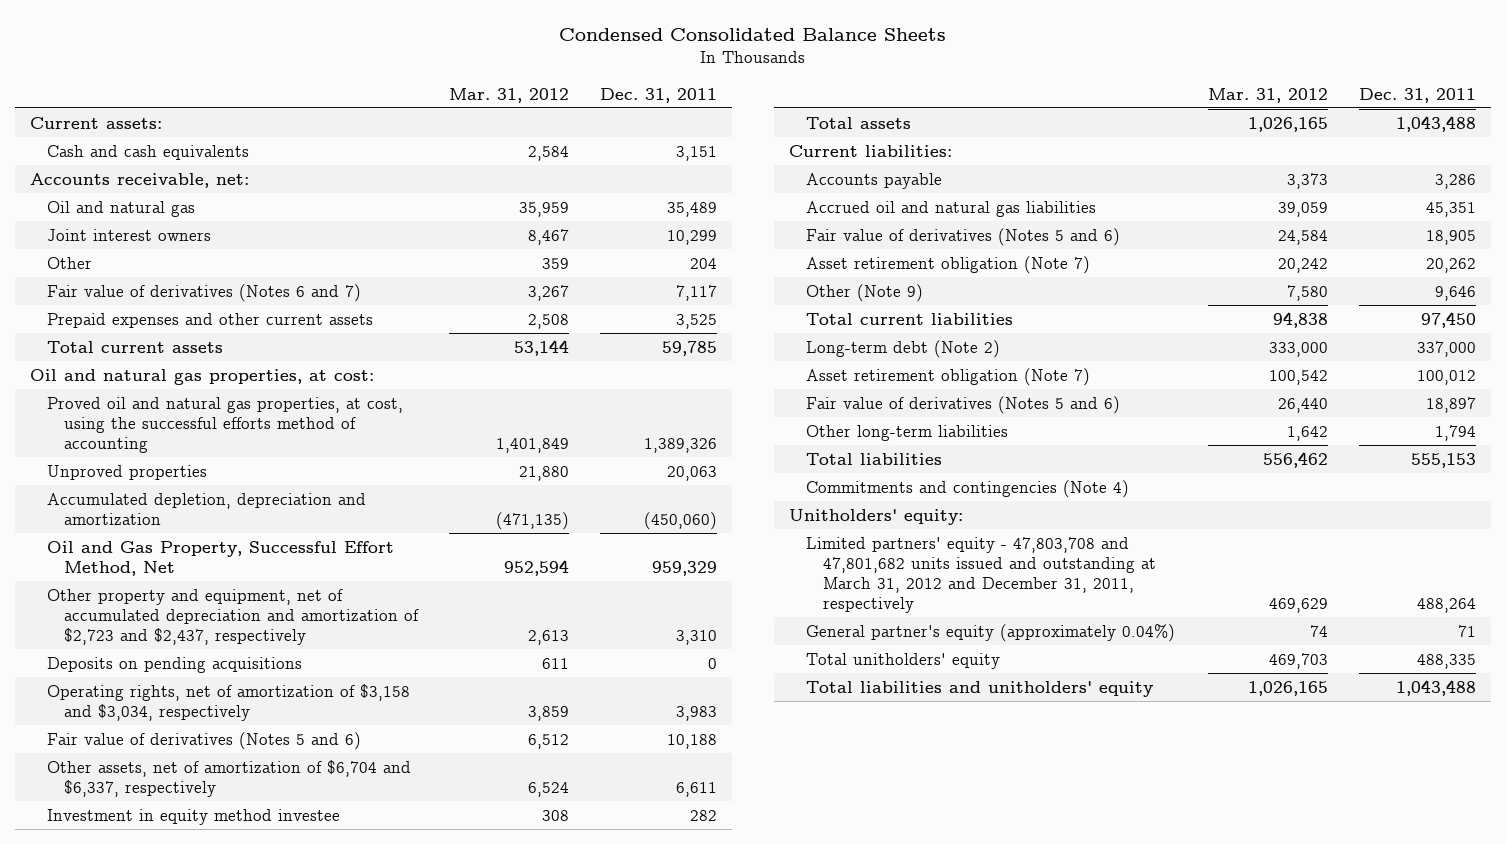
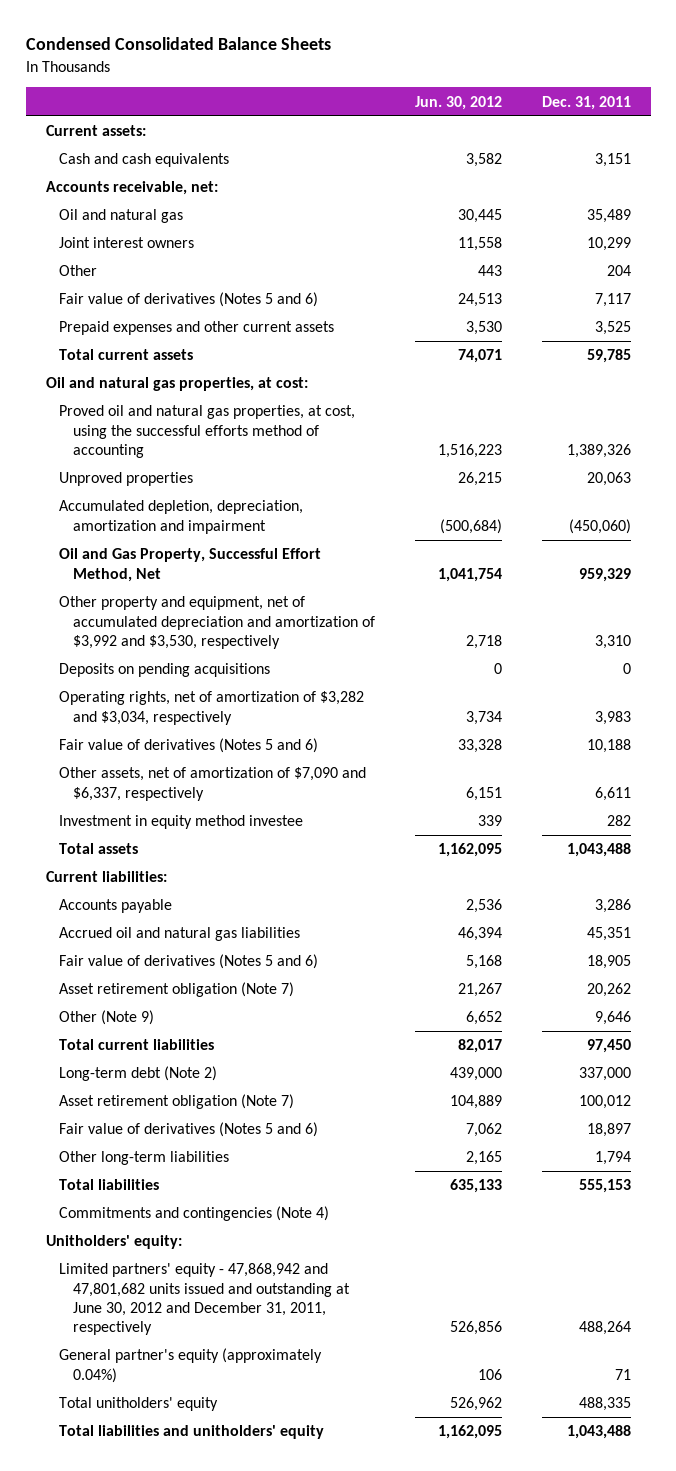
- | Mar. 31, 2012 | Dec. 31, 2011
+ | Jun. 30, 2012 | Dec. 31, 2011
- Fair value of derivatives (Notes 6 and 7) | 3,267 | 7,117
+ Fair value of derivatives (Notes 5 and 6) | 24,513 | 7,117
- Accumulated depletion, depreciation and amortization | (471,135) | (450,060)
+ Accumulated depletion, depreciation, amortization and impairment | (500,684) | (450,060)
- Other property and equipment, net of accumulated depreciation and amortization of $2,723 and $2,437, respectively | 2,613 | 3,310
+ Other property and equipment, net of accumulated depreciation and amortization of $3,992 and $3,530, respectively | 2,718 | 3,310
- Operating rights, net of amortization of $3,158 and $3,034, respectively | 3,859 | 3,983
+ Operating rights, net of amortization of $3,282 and $3,034, respectively | 3,734 | 3,983
- Other assets, net of amortization of $6,704 and $6,337, respectively | 6,524 | 6,611
+ Other assets, net of amortization of $7,090 and $6,337, respectively | 6,151 | 6,611
- Limited partners' equity - 47,803,708 and 47,801,682 units issued and outstanding at March 31, 2012 and December 31, 2011, respectively | 469,629 | 488,264
+ Limited partners' equity - 47,868,942 and 47,801,682 units issued and outstanding at June 30, 2012 and December 31, 2011, respectively | 526,856 | 488,264

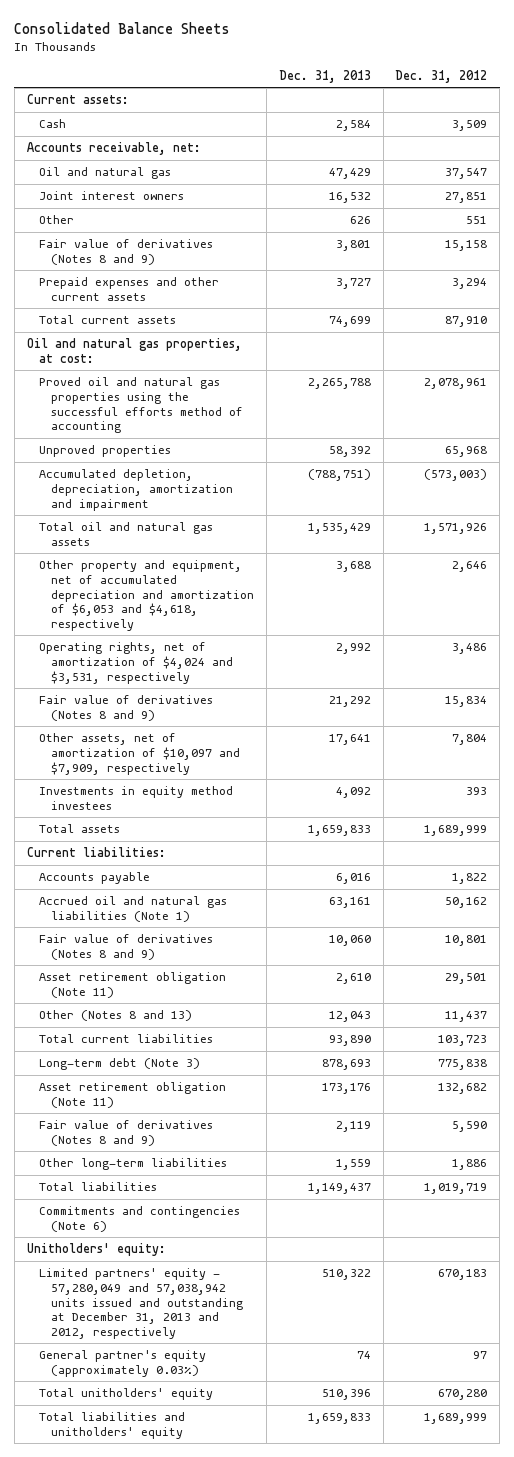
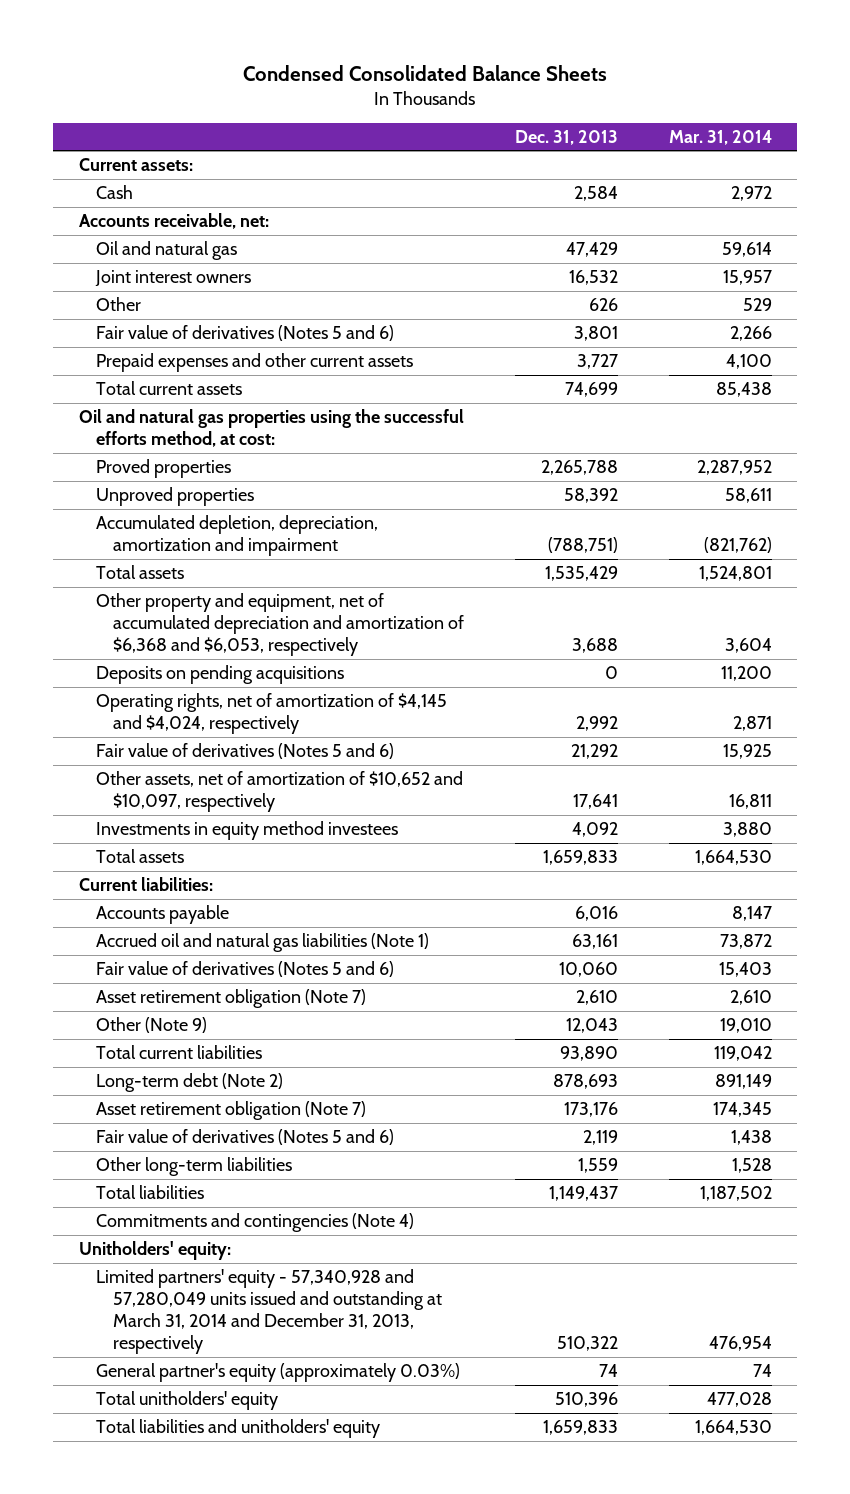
- Consolidated Balance Sheets
+ Condensed Consolidated Balance Sheets
- | Dec. 31, 2013 | Dec. 31, 2012
+ | Dec. 31, 2013 | Mar. 31, 2014
- Fair value of derivatives (Notes 8 and 9) | 3,801 | 15,158
+ Fair value of derivatives (Notes 5 and 6) | 3,801 | 2,266
- Oil and natural gas properties, at cost:
- Proved oil and natural gas properties using the successful efforts method of accounting | 2,265,788 | 2,078,961
+ Oil and natural gas properties using the successful efforts method, at cost:
+ Proved properties | 2,265,788 | 2,287,952
- Total oil and natural gas assets | 1,535,429 | 1,571,926
- Other property and equipment, net of accumulated depreciation and amortization of $6,053 and $4,618, respectively | 3,688 | 2,646
- Operating rights, net of amortization of $4,024 and $3,531, respectively | 2,992 | 3,486
- Fair value of derivatives (Notes 8 and 9) | 21,292 | 15,834
- Other assets, net of amortization of $10,097 and $7,909, respectively | 17,641 | 7,804
+ Total assets | 1,535,429 | 1,524,801
+ Other property and equipment, net of accumulated depreciation and amortization of $6,368 and $6,053, respectively | 3,688 | 3,604
+ Deposits on pending acquisitions | 0 | 11,200
+ Operating rights, net of amortization of $4,145 and $4,024, respectively | 2,992 | 2,871
+ Fair value of derivatives (Notes 5 and 6) | 21,292 | 15,925
+ Other assets, net of amortization of $10,652 and $10,097, respectively | 17,641 | 16,811
- Fair value of derivatives (Notes 8 and 9) | 10,060 | 10,801
- Asset retirement obligation (Note 11) | 2,610 | 29,501
- Other (Notes 8 and 13) | 12,043 | 11,437
+ Fair value of derivatives (Notes 5 and 6) | 10,060 | 15,403
+ Asset retirement obligation (Note 7) | 2,610 | 2,610
+ Other (Note 9) | 12,043 | 19,010
- Long-term debt (Note 3) | 878,693 | 775,838
- Asset retirement obligation (Note 11) | 173,176 | 132,682
- Fair value of derivatives (Notes 8 and 9) | 2,119 | 5,590
+ Long-term debt (Note 2) | 878,693 | 891,149
+ Asset retirement obligation (Note 7) | 173,176 | 174,345
+ Fair value of derivatives (Notes 5 and 6) | 2,119 | 1,438
- Commitments and contingencies (Note 6)
+ Commitments and contingencies (Note 4)
- Limited partners' equity - 57,280,049 and 57,038,942 units issued and outstanding at December 31, 2013 and 2012, respectively | 510,322 | 670,183
+ Limited partners' equity - 57,340,928 and 57,280,049 units issued and outstanding at March 31, 2014 and December 31, 2013, respectively | 510,322 | 476,954

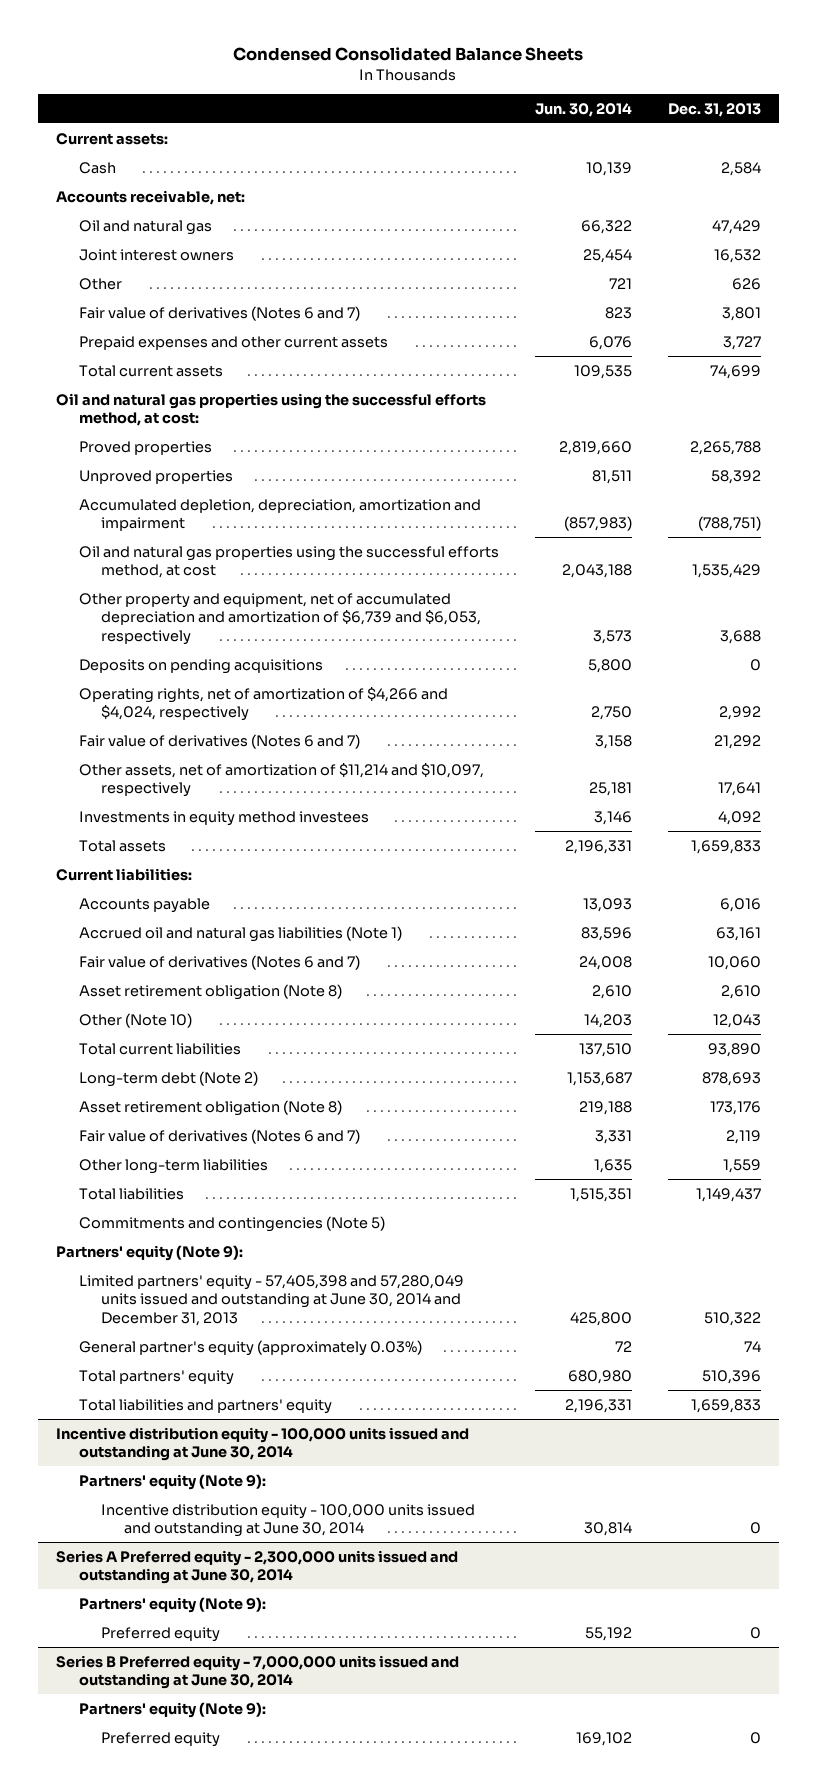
- | Dec. 31, 2013 | Mar. 31, 2014
+ | Jun. 30, 2014 | Dec. 31, 2013
- Fair value of derivatives (Notes 5 and 6) | 3,801 | 2,266
+ Fair value of derivatives (Notes 6 and 7) | 823 | 3,801
- Total assets | 1,535,429 | 1,524,801
- Other property and equipment, net of accumulated depreciation and amortization of $6,368 and $6,053, respectively | 3,688 | 3,604
+ Oil and natural gas properties using the successful efforts method, at cost | 2,043,188 | 1,535,429
+ Other property and equipment, net of accumulated depreciation and amortization of $6,739 and $6,053, respectively | 3,573 | 3,688
- Operating rights, net of amortization of $4,145 and $4,024, respectively | 2,992 | 2,871
- Fair value of derivatives (Notes 5 and 6) | 21,292 | 15,925
- Other assets, net of amortization of $10,652 and $10,097, respectively | 17,641 | 16,811
+ Operating rights, net of amortization of $4,266 and $4,024, respectively | 2,750 | 2,992
+ Fair value of derivatives (Notes 6 and 7) | 3,158 | 21,292
+ Other assets, net of amortization of $11,214 and $10,097, respectively | 25,181 | 17,641
- Fair value of derivatives (Notes 5 and 6) | 10,060 | 15,403
- Asset retirement obligation (Note 7) | 2,610 | 2,610
- Other (Note 9) | 12,043 | 19,010
+ Fair value of derivatives (Notes 6 and 7) | 24,008 | 10,060
+ Asset retirement obligation (Note 8) | 2,610 | 2,610
+ Other (Note 10) | 14,203 | 12,043
- Asset retirement obligation (Note 7) | 173,176 | 174,345
- Fair value of derivatives (Notes 5 and 6) | 2,119 | 1,438
+ Asset retirement obligation (Note 8) | 219,188 | 173,176
+ Fair value of derivatives (Notes 6 and 7) | 3,331 | 2,119
- Commitments and contingencies (Note 4)
- Unitholders' equity:
- Limited partners' equity - 57,340,928 and 57,280,049 units issued and outstanding at March 31, 2014 and December 31, 2013, respectively | 510,322 | 476,954
+ Commitments and contingencies (Note 5)
+ Partners' equity (Note 9):
+ Limited partners' equity - 57,405,398 and 57,280,049 units issued and outstanding at June 30, 2014 and December 31, 2013 | 425,800 | 510,322
- Total unitholders' equity | 510,396 | 477,028
- Total liabilities and unitholders' equity | 1,659,833 | 1,664,530
+ Total partners' equity | 680,980 | 510,396
+ Total liabilities and partners' equity | 2,196,331 | 1,659,833
+ Incentive distribution equity - 100,000 units issued and outstanding at June 30, 2014
+ Partners' equity (Note 9):
+ Incentive distribution equity - 100,000 units issued and outstanding at June 30, 2014 | 30,814 | 0
+ Series A Preferred equity - 2,300,000 units issued and outstanding at June 30, 2014
+ Partners' equity (Note 9):
+ Preferred equity | 55,192 | 0
+ Series B Preferred equity - 7,000,000 units issued and outstanding at June 30, 2014
+ Partners' equity (Note 9):
+ Preferred equity | 169,102 | 0

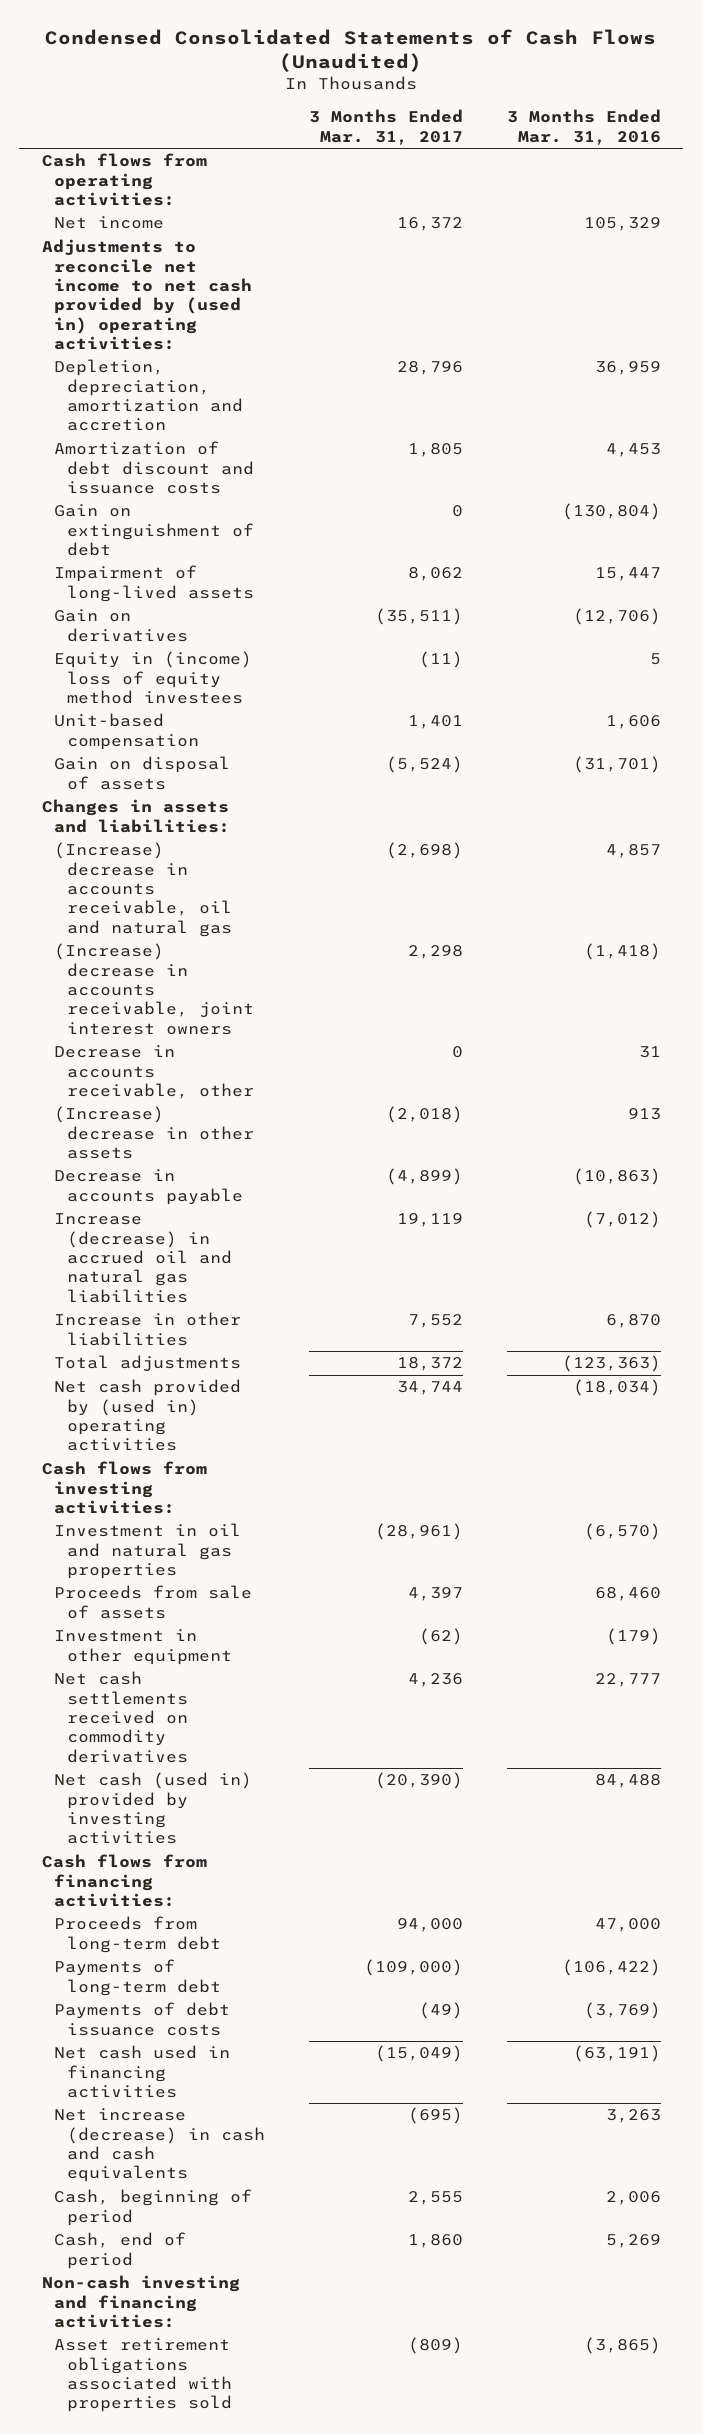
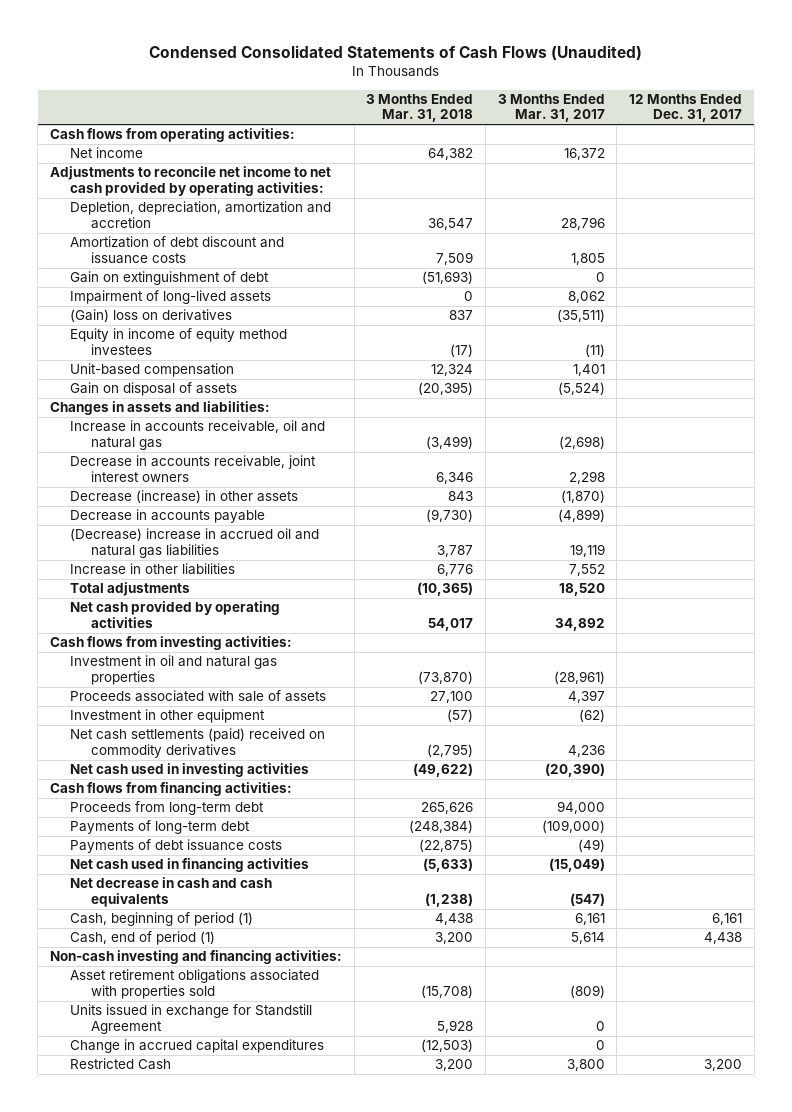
- | 3 Months Ended Mar. 31, 2017 | 3 Months Ended Mar. 31, 2016
+ | 3 Months Ended Mar. 31, 2018 | 3 Months Ended Mar. 31, 2017 | 12 Months Ended Dec. 31, 2017
- Adjustments to reconcile net income to net cash provided by (used in) operating activities:
+ Adjustments to reconcile net income to net cash provided by operating activities:
- Gain on derivatives | (35,511) | (12,706)
- Equity in (income) loss of equity method investees | (11) | 5
+ (Gain) loss on derivatives | 837 | (35,511) |
+ Equity in income of equity method investees | (17) | (11) |
- (Increase) decrease in accounts receivable, oil and natural gas | (2,698) | 4,857
- (Increase) decrease in accounts receivable, joint interest owners | 2,298 | (1,418)
- Decrease in accounts receivable, other | 0 | 31
- (Increase) decrease in other assets | (2,018) | 913
+ Increase in accounts receivable, oil and natural gas | (3,499) | (2,698) |
+ Decrease in accounts receivable, joint interest owners | 6,346 | 2,298 |
+ Decrease (increase) in other assets | 843 | (1,870) |
- Increase (decrease) in accrued oil and natural gas liabilities | 19,119 | (7,012)
+ (Decrease) increase in accrued oil and natural gas liabilities | 3,787 | 19,119 |
- Total adjustments | 18,372 | (123,363)
- Net cash provided by (used in) operating activities | 34,744 | (18,034)
+ Total adjustments | (10,365) | 18,520 |
+ Net cash provided by operating activities | 54,017 | 34,892 |
- Proceeds from sale of assets | 4,397 | 68,460
+ Proceeds associated with sale of assets | 27,100 | 4,397 |
- Net cash settlements received on commodity derivatives | 4,236 | 22,777
- Net cash (used in) provided by investing activities | (20,390) | 84,488
+ Net cash settlements (paid) received on commodity derivatives | (2,795) | 4,236 |
+ Net cash used in investing activities | (49,622) | (20,390) |
- Net increase (decrease) in cash and cash equivalents | (695) | 3,263
- Cash, beginning of period | 2,555 | 2,006
- Cash, end of period | 1,860 | 5,269
+ Net decrease in cash and cash equivalents | (1,238) | (547) |
+ Cash, beginning of period (1) | 4,438 | 6,161 | 6,161
+ Cash, end of period (1) | 3,200 | 5,614 | 4,438
+ Units issued in exchange for Standstill Agreement | 5,928 | 0 |
+ Change in accrued capital expenditures | (12,503) | 0 |
+ Restricted Cash | 3,200 | 3,800 | 3,200

